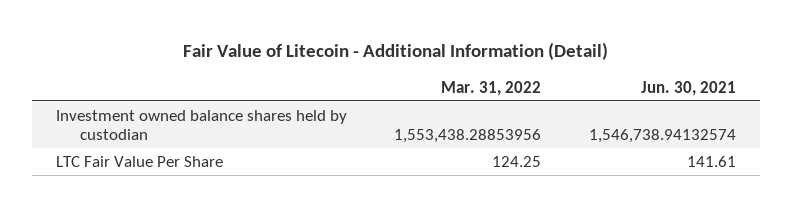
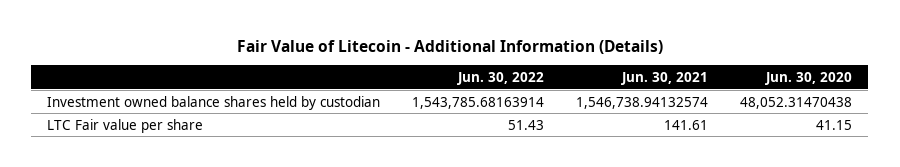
- Fair Value of Litecoin - Additional Information (Detail)
+ Fair Value of Litecoin - Additional Information (Details)
- | Mar. 31, 2022 | Jun. 30, 2021
+ | Jun. 30, 2022 | Jun. 30, 2021 | Jun. 30, 2020
- LTC Fair Value Per Share | 124.25 | 141.61
+ LTC Fair value per share | 51.43 | 141.61 | 41.15

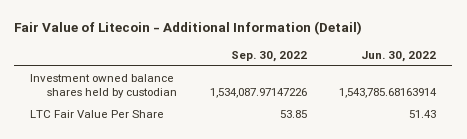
- Fair Value of Litecoin - Additional Information (Details)
+ Fair Value of Litecoin - Additional Information (Detail)
- | Jun. 30, 2022 | Jun. 30, 2021 | Jun. 30, 2020
+ | Sep. 30, 2022 | Jun. 30, 2022
- LTC Fair value per share | 51.43 | 141.61 | 41.15
+ LTC Fair Value Per Share | 53.85 | 51.43

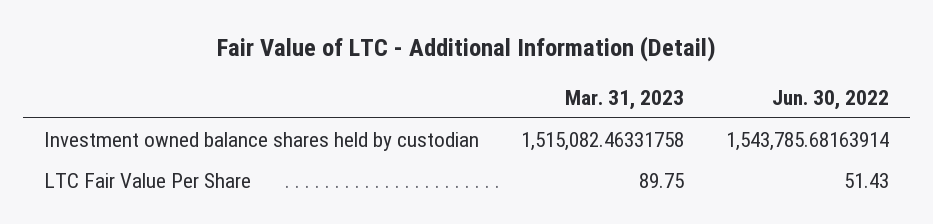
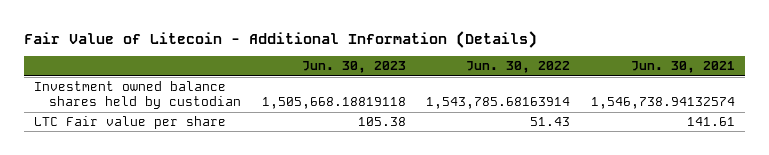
- Fair Value of LTC - Additional Information (Detail)
+ Fair Value of Litecoin - Additional Information (Details)
- | Mar. 31, 2023 | Jun. 30, 2022
+ | Jun. 30, 2023 | Jun. 30, 2022 | Jun. 30, 2021
- LTC Fair Value Per Share | 89.75 | 51.43
+ LTC Fair value per share | 105.38 | 51.43 | 141.61

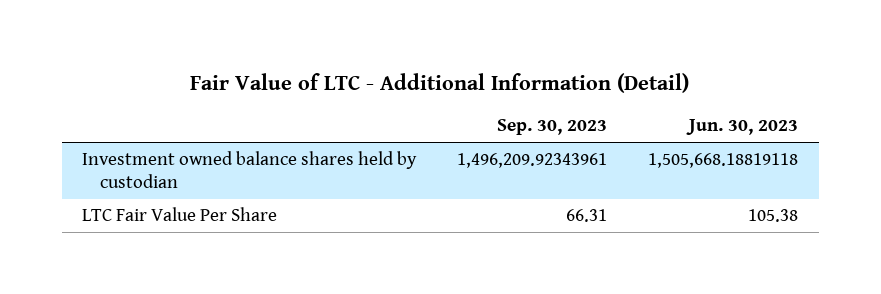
- Fair Value of Litecoin - Additional Information (Details)
+ Fair Value of LTC - Additional Information (Detail)
- | Jun. 30, 2023 | Jun. 30, 2022 | Jun. 30, 2021
+ | Sep. 30, 2023 | Jun. 30, 2023
- LTC Fair value per share | 105.38 | 51.43 | 141.61
+ LTC Fair Value Per Share | 66.31 | 105.38

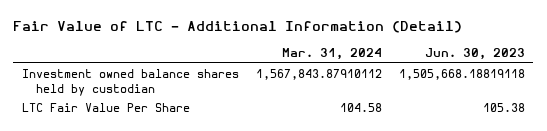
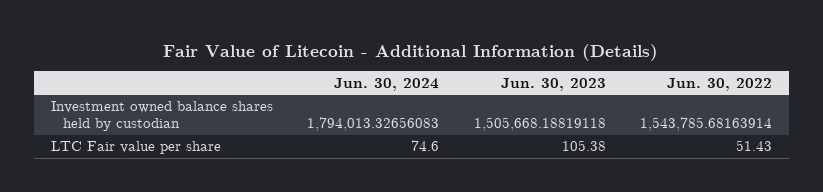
- Fair Value of LTC - Additional Information (Detail)
+ Fair Value of Litecoin - Additional Information (Details)
- | Mar. 31, 2024 | Jun. 30, 2023
+ | Jun. 30, 2024 | Jun. 30, 2023 | Jun. 30, 2022
- LTC Fair Value Per Share | 104.58 | 105.38
+ LTC Fair value per share | 74.6 | 105.38 | 51.43

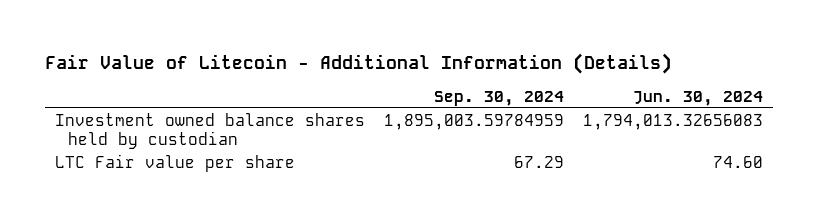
- | Jun. 30, 2024 | Jun. 30, 2023 | Jun. 30, 2022
+ | Sep. 30, 2024 | Jun. 30, 2024
- LTC Fair value per share | 74.6 | 105.38 | 51.43
+ LTC Fair value per share | 67.29 | 74.60

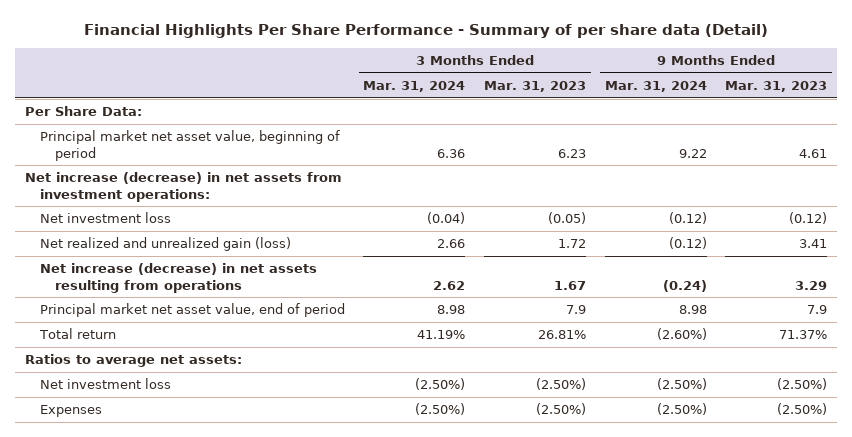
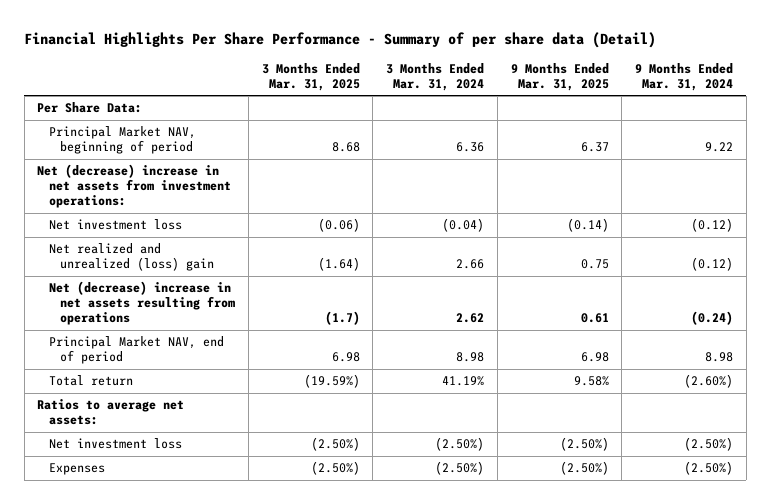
- | 3 Months Ended Mar. 31, 2024 | 3 Months Ended Mar. 31, 2023 | 9 Months Ended Mar. 31, 2024 | 9 Months Ended Mar. 31, 2023
+ | 3 Months Ended Mar. 31, 2025 | 3 Months Ended Mar. 31, 2024 | 9 Months Ended Mar. 31, 2025 | 9 Months Ended Mar. 31, 2024
- Principal market net asset value, beginning of period | 6.36 | 6.23 | 9.22 | 4.61
- Net increase (decrease) in net assets from investment operations:
+ Principal Market NAV, beginning of period | 8.68 | 6.36 | 6.37 | 9.22
+ Net (decrease) increase in net assets from investment operations:
- Net realized and unrealized gain (loss) | 2.66 | 1.72 | (0.12) | 3.41
- Net increase (decrease) in net assets resulting from operations | 2.62 | 1.67 | (0.24) | 3.29
- Principal market net asset value, end of period | 8.98 | 7.9 | 8.98 | 7.9
+ Net realized and unrealized (loss) gain | (1.64) | 2.66 | 0.75 | (0.12)
+ Net (decrease) increase in net assets resulting from operations | (1.7) | 2.62 | 0.61 | (0.24)
+ Principal Market NAV, end of period | 6.98 | 8.98 | 6.98 | 8.98

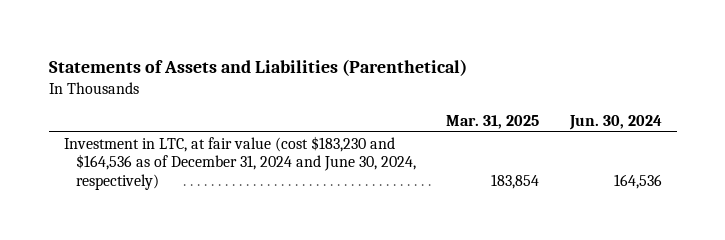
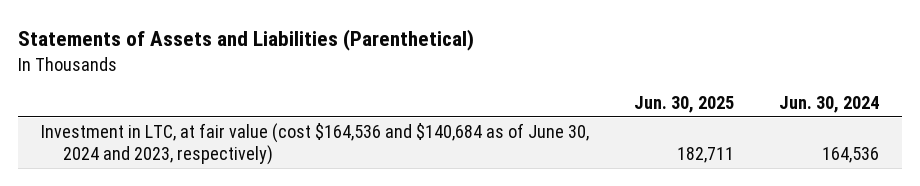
- | Mar. 31, 2025 | Jun. 30, 2024
+ | Jun. 30, 2025 | Jun. 30, 2024
- Investment in LTC, at fair value (cost $183,230 and $164,536 as of December 31, 2024 and June 30, 2024, respectively) | 183,854 | 164,536
+ Investment in LTC, at fair value (cost $164,536 and $140,684 as of June 30, 2024 and 2023, respectively) | 182,711 | 164,536

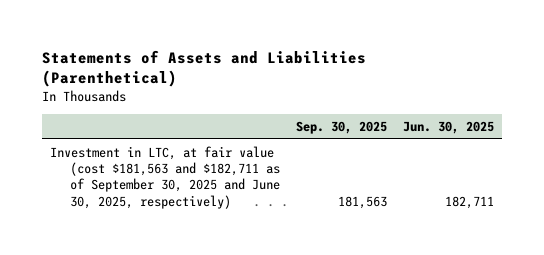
- | Jun. 30, 2025 | Jun. 30, 2024
+ | Sep. 30, 2025 | Jun. 30, 2025
- Investment in LTC, at fair value (cost $164,536 and $140,684 as of June 30, 2024 and 2023, respectively) | 182,711 | 164,536
+ Investment in LTC, at fair value (cost $181,563 and $182,711 as of September 30, 2025 and June 30, 2025, respectively) | 181,563 | 182,711

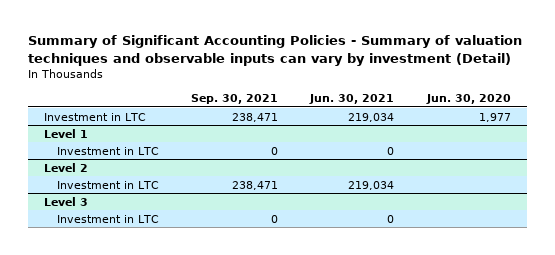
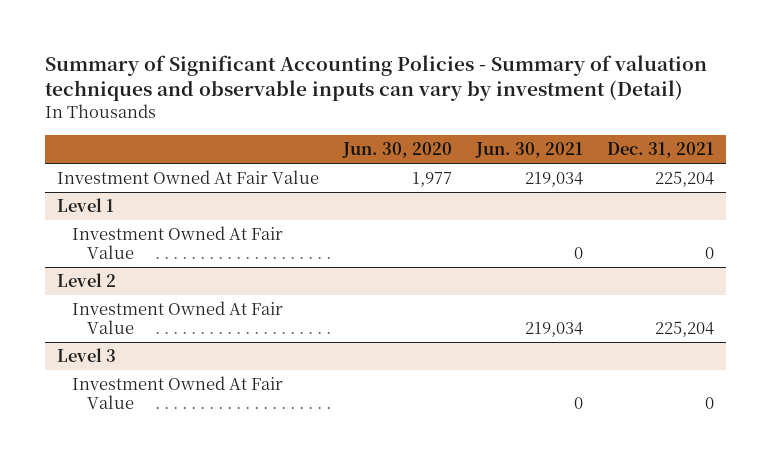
- | Sep. 30, 2021 | Jun. 30, 2021 | Jun. 30, 2020
+ | Jun. 30, 2020 | Jun. 30, 2021 | Dec. 31, 2021
- Investment in LTC | 238,471 | 219,034 | 1,977
+ Investment Owned At Fair Value | 1,977 | 219,034 | 225,204
@ Level 1
- Investment in LTC | 0 | 0 |
+ Investment Owned At Fair Value | | 0 | 0
@ Level 2
- Investment in LTC | 238,471 | 219,034 |
+ Investment Owned At Fair Value | | 219,034 | 225,204
@ Level 3
- Investment in LTC | 0 | 0 |
+ Investment Owned At Fair Value | | 0 | 0

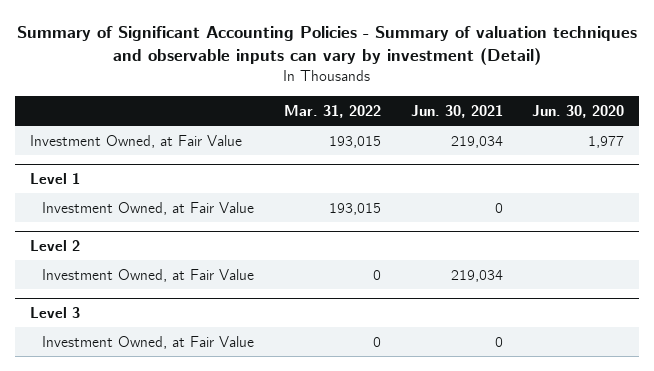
- | Jun. 30, 2020 | Jun. 30, 2021 | Dec. 31, 2021
+ | Mar. 31, 2022 | Jun. 30, 2021 | Jun. 30, 2020
- Investment Owned At Fair Value | 1,977 | 219,034 | 225,204
+ Investment Owned, at Fair Value | 193,015 | 219,034 | 1,977
@ Level 1
- Investment Owned At Fair Value | | 0 | 0
+ Investment Owned, at Fair Value | 193,015 | 0 |
@ Level 2
- Investment Owned At Fair Value | | 219,034 | 225,204
+ Investment Owned, at Fair Value | 0 | 219,034 |
@ Level 3
- Investment Owned At Fair Value | | 0 | 0
+ Investment Owned, at Fair Value | 0 | 0 |

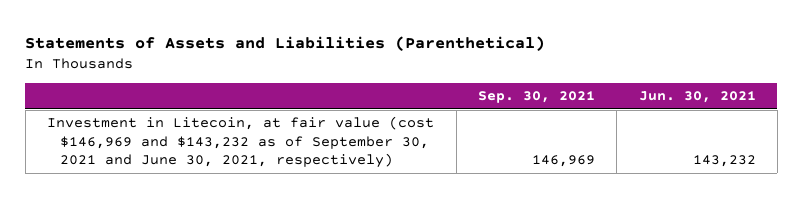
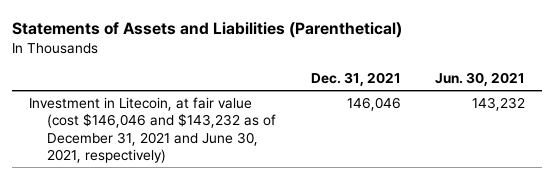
- | Sep. 30, 2021 | Jun. 30, 2021
+ | Dec. 31, 2021 | Jun. 30, 2021
- Investment in Litecoin, at fair value (cost $146,969 and $143,232 as of September 30, 2021 and June 30, 2021, respectively) | 146,969 | 143,232
+ Investment in Litecoin, at fair value (cost $146,046 and $143,232 as of December 31, 2021 and June 30, 2021, respectively) | 146,046 | 143,232

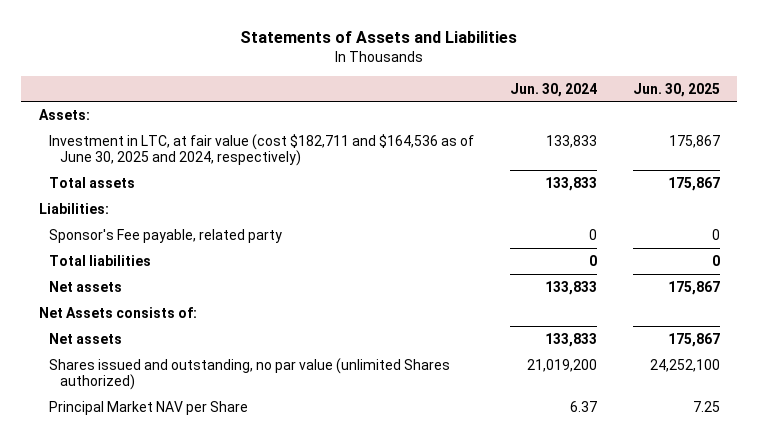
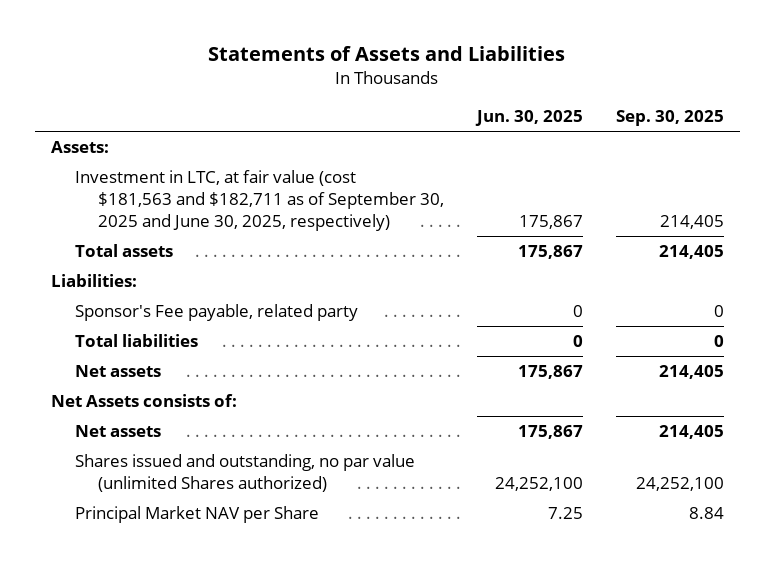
- | Jun. 30, 2024 | Jun. 30, 2025
+ | Jun. 30, 2025 | Sep. 30, 2025
- Investment in LTC, at fair value (cost $182,711 and $164,536 as of June 30, 2025 and 2024, respectively) | 133,833 | 175,867
+ Investment in LTC, at fair value (cost $181,563 and $182,711 as of September 30, 2025 and June 30, 2025, respectively) | 175,867 | 214,405

